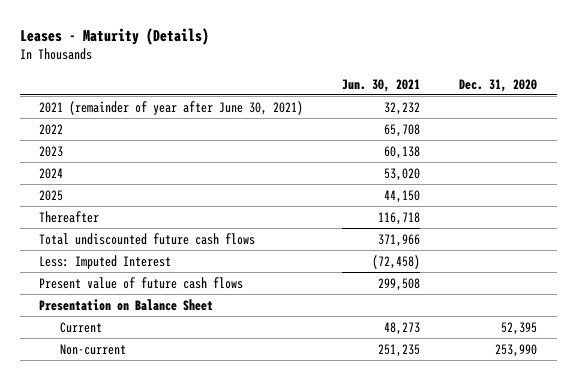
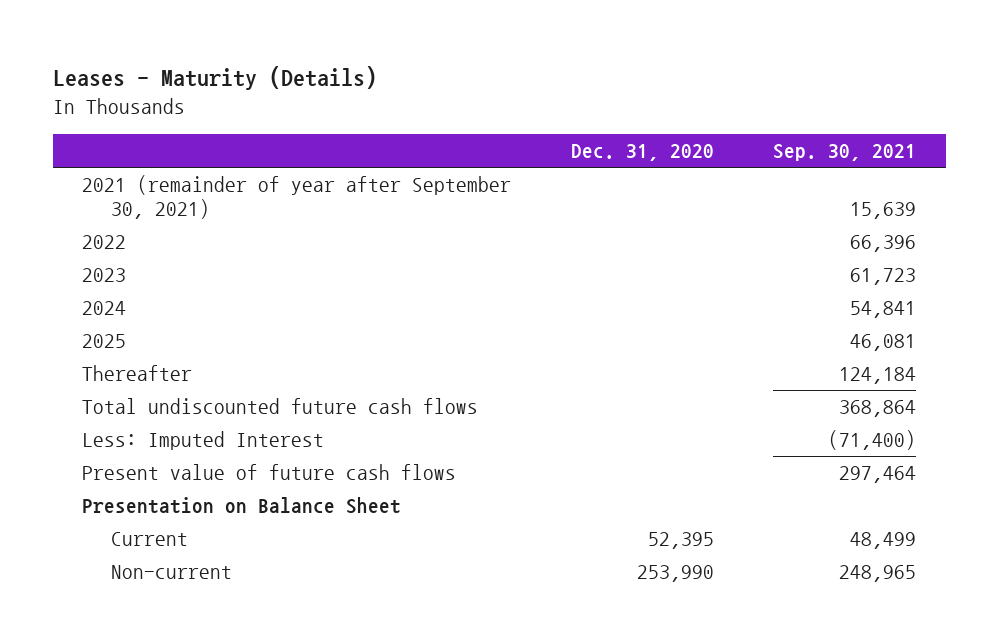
- | Jun. 30, 2021 | Dec. 31, 2020
+ | Dec. 31, 2020 | Sep. 30, 2021
- 2021 (remainder of year after June 30, 2021) | 32,232 |
+ 2021 (remainder of year after September 30, 2021) | | 15,639

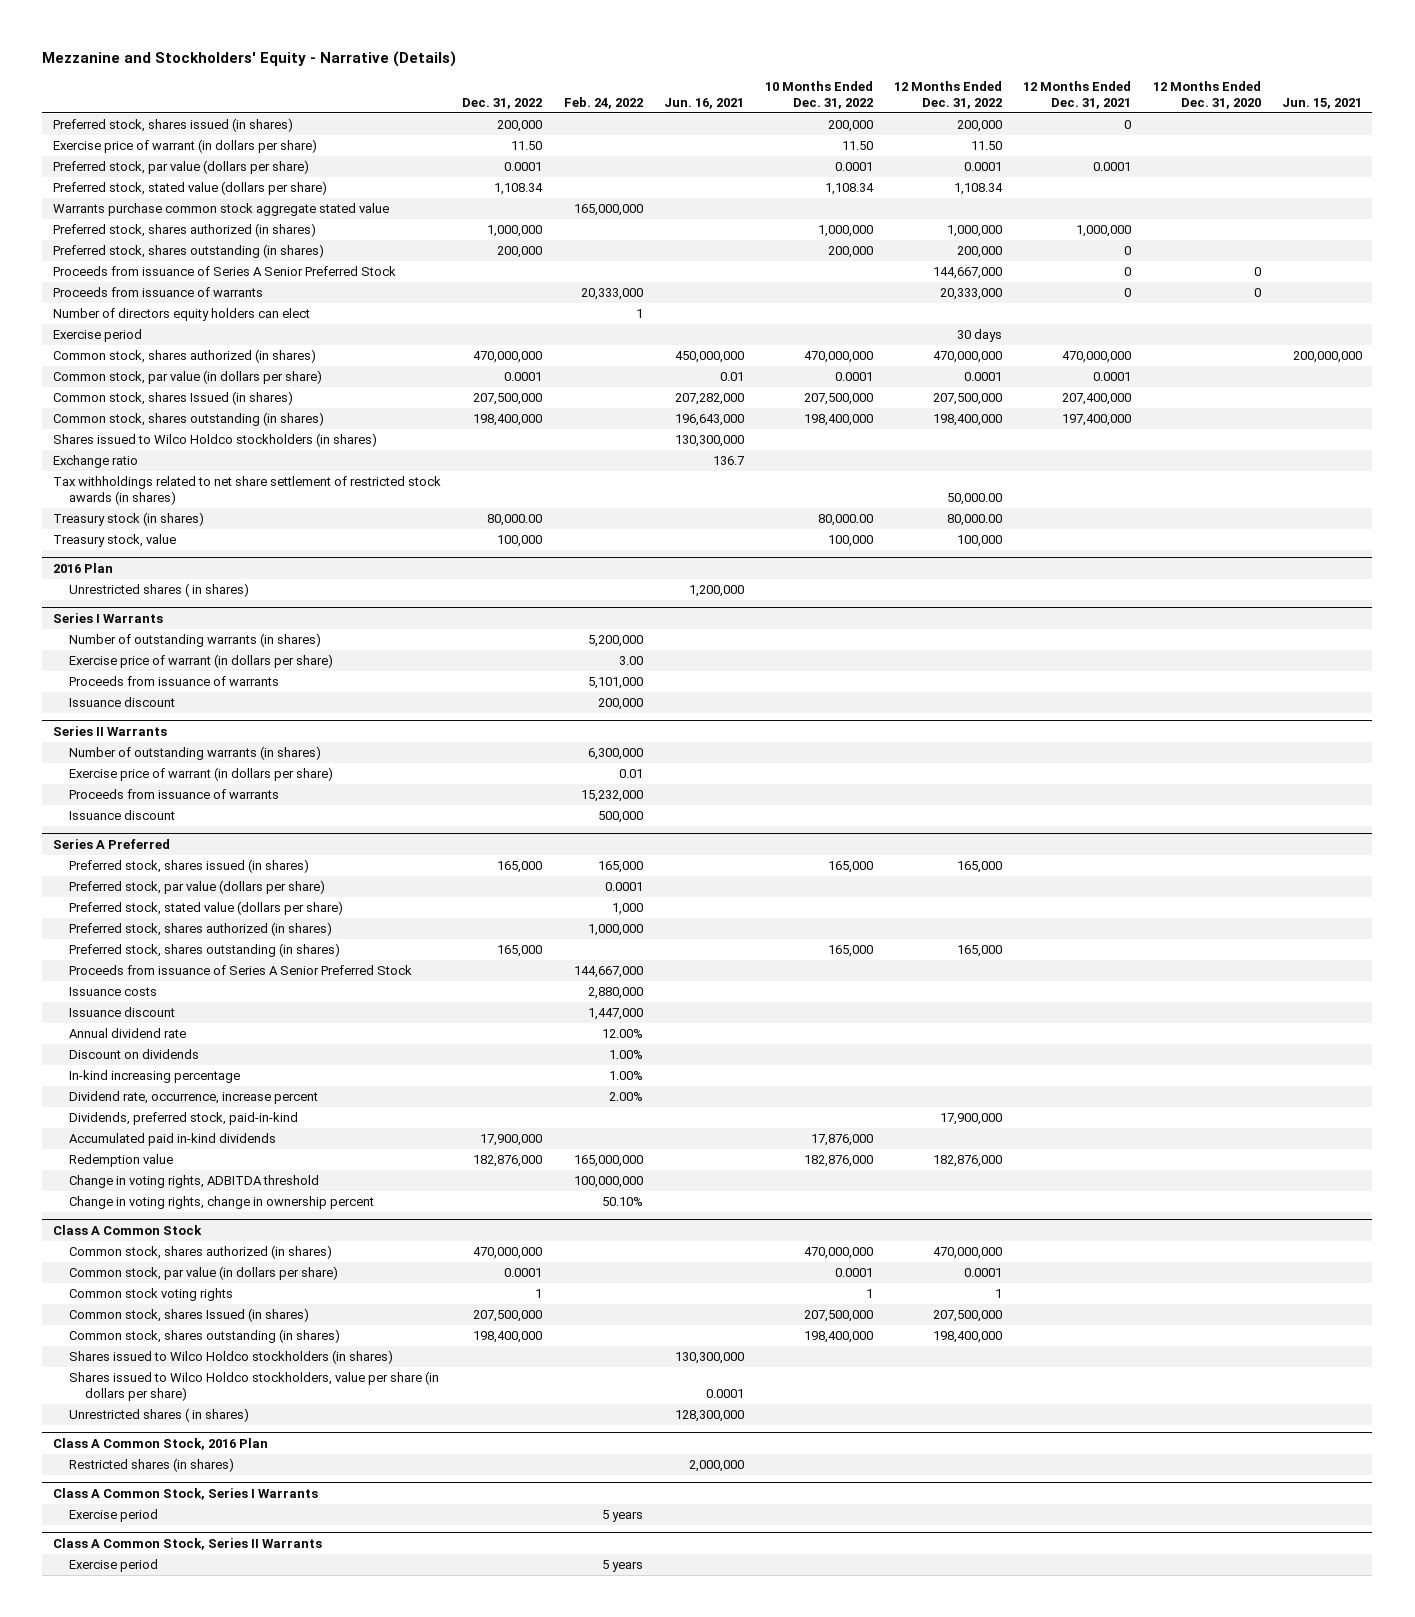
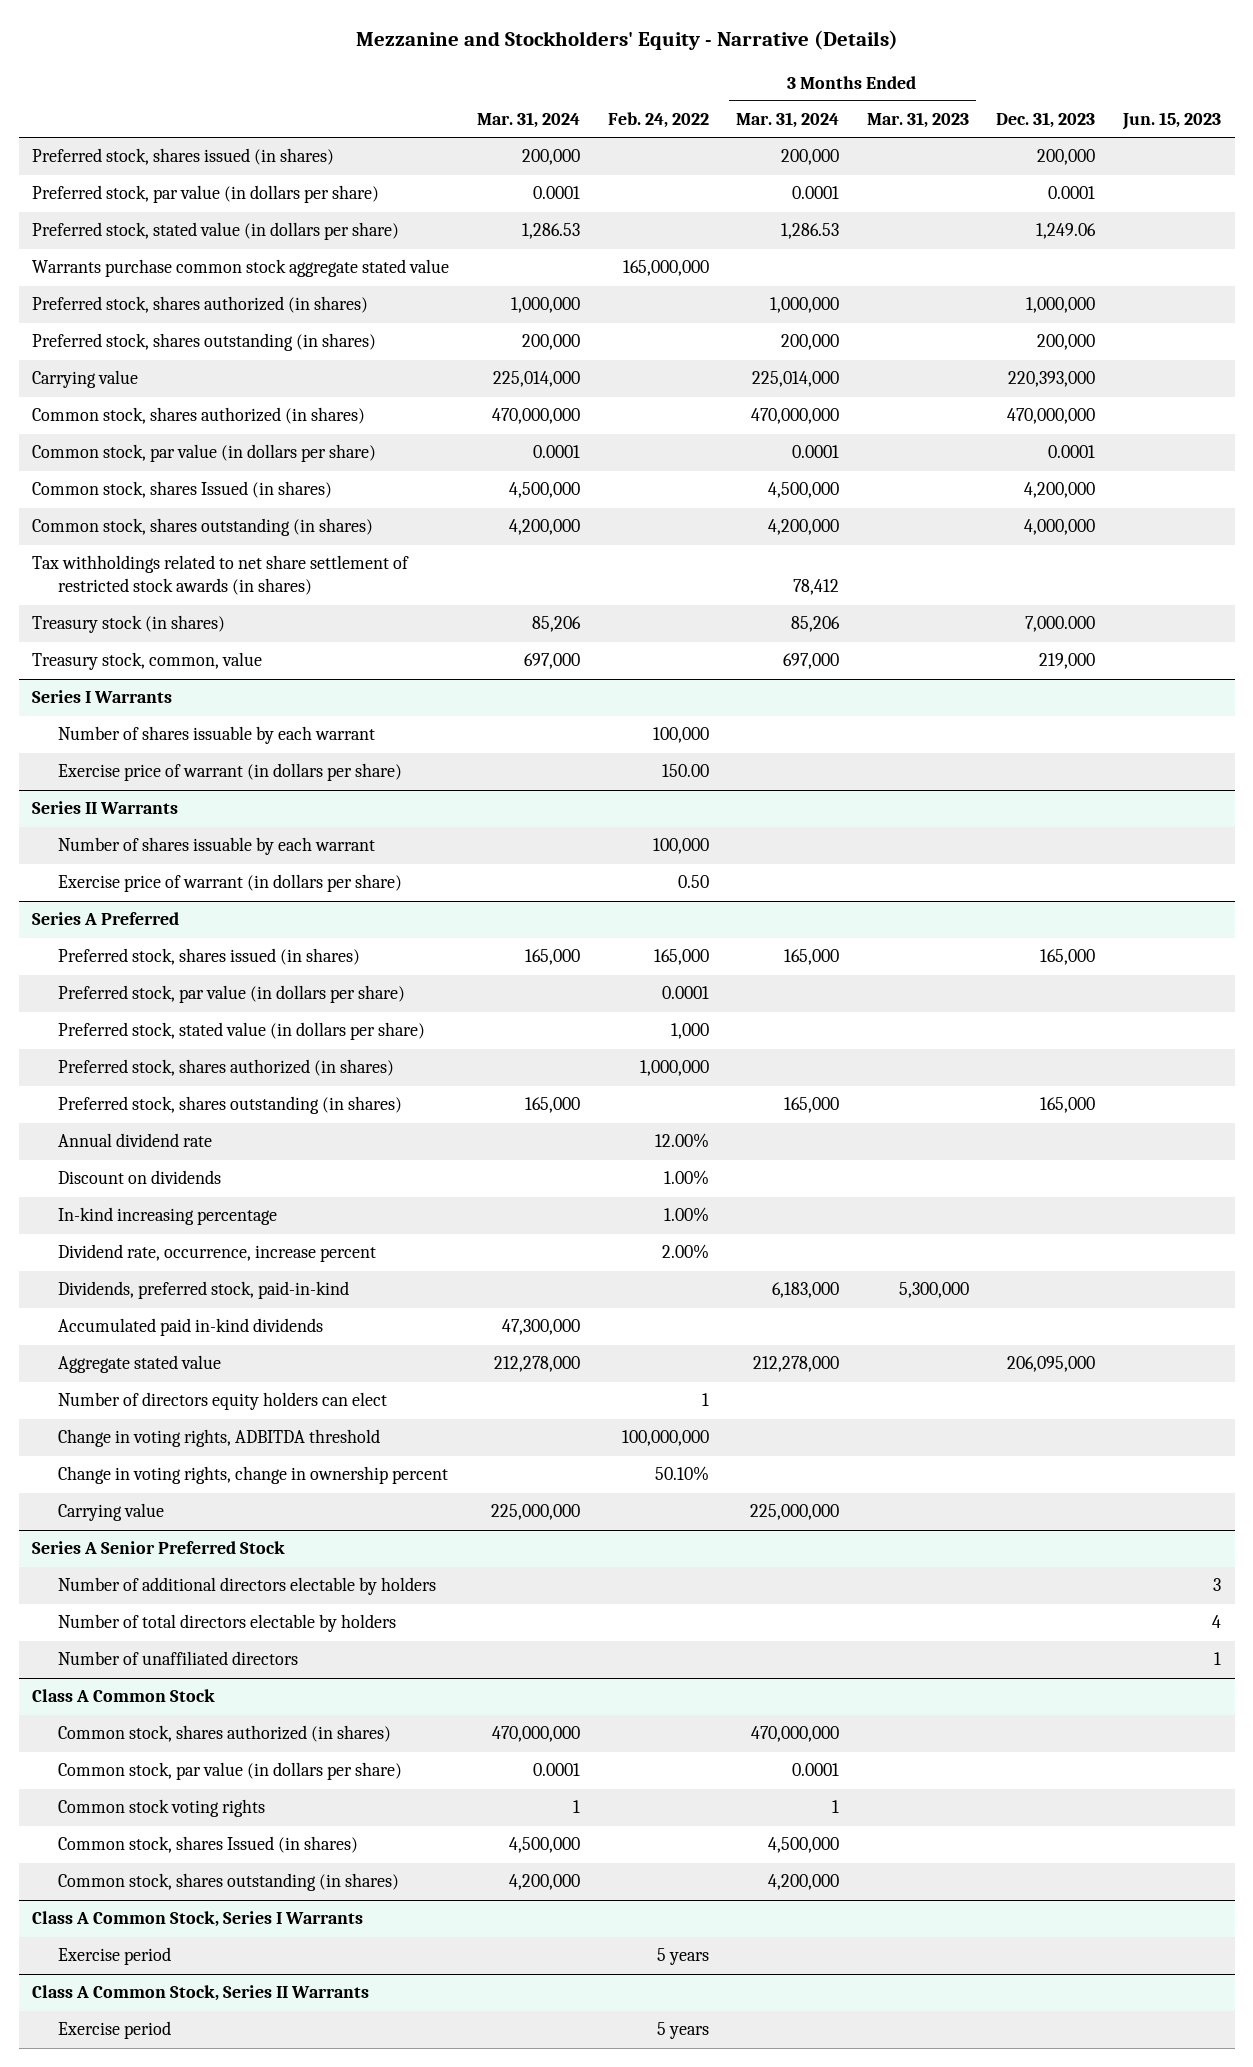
- | Dec. 31, 2022 | Feb. 24, 2022 | Jun. 16, 2021 | 10 Months Ended Dec. 31, 2022 | 12 Months Ended Dec. 31, 2022 | 12 Months Ended Dec. 31, 2021 | 12 Months Ended Dec. 31, 2020 | Jun. 15, 2021
+ | Mar. 31, 2024 | Feb. 24, 2022 | 3 Months Ended Mar. 31, 2024 | 3 Months Ended Mar. 31, 2023 | Dec. 31, 2023 | Jun. 15, 2023
- Exercise price of warrant (in dollars per share) | 11.50 | | | 11.50 | 11.50 | | |
- Preferred stock, par value (dollars per share) | 0.0001 | | | 0.0001 | 0.0001 | 0.0001 | |
- Preferred stock, stated value (dollars per share) | 1,108.34 | | | 1,108.34 | 1,108.34 | | |
+ Preferred stock, par value (in dollars per share) | 0.0001 | | 0.0001 | | 0.0001 |
+ Preferred stock, stated value (in dollars per share) | 1,286.53 | | 1,286.53 | | 1,249.06 |
- Proceeds from issuance of Series A Senior Preferred Stock | | | | | 144,667,000 | 0 | 0 |
- Proceeds from issuance of warrants | | 20,333,000 | | | 20,333,000 | 0 | 0 |
- Number of directors equity holders can elect | | 1 | | | | | |
- Exercise period | | | | | 30 days | | |
+ Carrying value | 225,014,000 | | 225,014,000 | | 220,393,000 |
- Shares issued to Wilco Holdco stockholders (in shares) | | | 130,300,000 | | | | |
- Exchange ratio | | | 136.7 | | | | |
- Treasury stock, value | 100,000 | | | 100,000 | 100,000 | | |
- 2016 Plan
- Unrestricted shares ( in shares) | | | 1,200,000 | | | | |
+ Treasury stock, common, value | 697,000 | | 697,000 | | 219,000 |
@ Series I Warrants
- Number of outstanding warrants (in shares) | | 5,200,000 | | | | | |
- Exercise price of warrant (in dollars per share) | | 3.00 | | | | | |
- Proceeds from issuance of warrants | | 5,101,000 | | | | | |
- Issuance discount | | 200,000 | | | | | |
+ Number of shares issuable by each warrant | | 100,000 | | | |
+ Exercise price of warrant (in dollars per share) | | 150.00 | | | |
@ Series II Warrants
- Number of outstanding warrants (in shares) | | 6,300,000 | | | | | |
- Exercise price of warrant (in dollars per share) | | 0.01 | | | | | |
- Proceeds from issuance of warrants | | 15,232,000 | | | | | |
- Issuance discount | | 500,000 | | | | | |
+ Number of shares issuable by each warrant | | 100,000 | | | |
+ Exercise price of warrant (in dollars per share) | | 0.50 | | | |
@ Series A Preferred
- Preferred stock, par value (dollars per share) | | 0.0001 | | | | | |
- Preferred stock, stated value (dollars per share) | | 1,000 | | | | | |
+ Preferred stock, par value (in dollars per share) | | 0.0001 | | | |
+ Preferred stock, stated value (in dollars per share) | | 1,000 | | | |
- Proceeds from issuance of Series A Senior Preferred Stock | | 144,667,000 | | | | | |
- Issuance costs | | 2,880,000 | | | | | |
- Issuance discount | | 1,447,000 | | | | | |
- Redemption value | 182,876,000 | 165,000,000 | | 182,876,000 | 182,876,000 | | |
+ Aggregate stated value | 212,278,000 | | 212,278,000 | | 206,095,000 |
+ Number of directors equity holders can elect | | 1 | | | |
+ Carrying value | 225,000,000 | | 225,000,000 | | |
+ Series A Senior Preferred Stock
+ Number of additional directors electable by holders | | | | | | 3
+ Number of total directors electable by holders | | | | | | 4
+ Number of unaffiliated directors | | | | | | 1
@ Class A Common Stock
- Shares issued to Wilco Holdco stockholders (in shares) | | | 130,300,000 | | | | |
- Shares issued to Wilco Holdco stockholders, value per share (in dollars per share) | | | 0.0001 | | | | |
- Unrestricted shares ( in shares) | | | 128,300,000 | | | | |
- Class A Common Stock, 2016 Plan
- Restricted shares (in shares) | | | 2,000,000 | | | | |

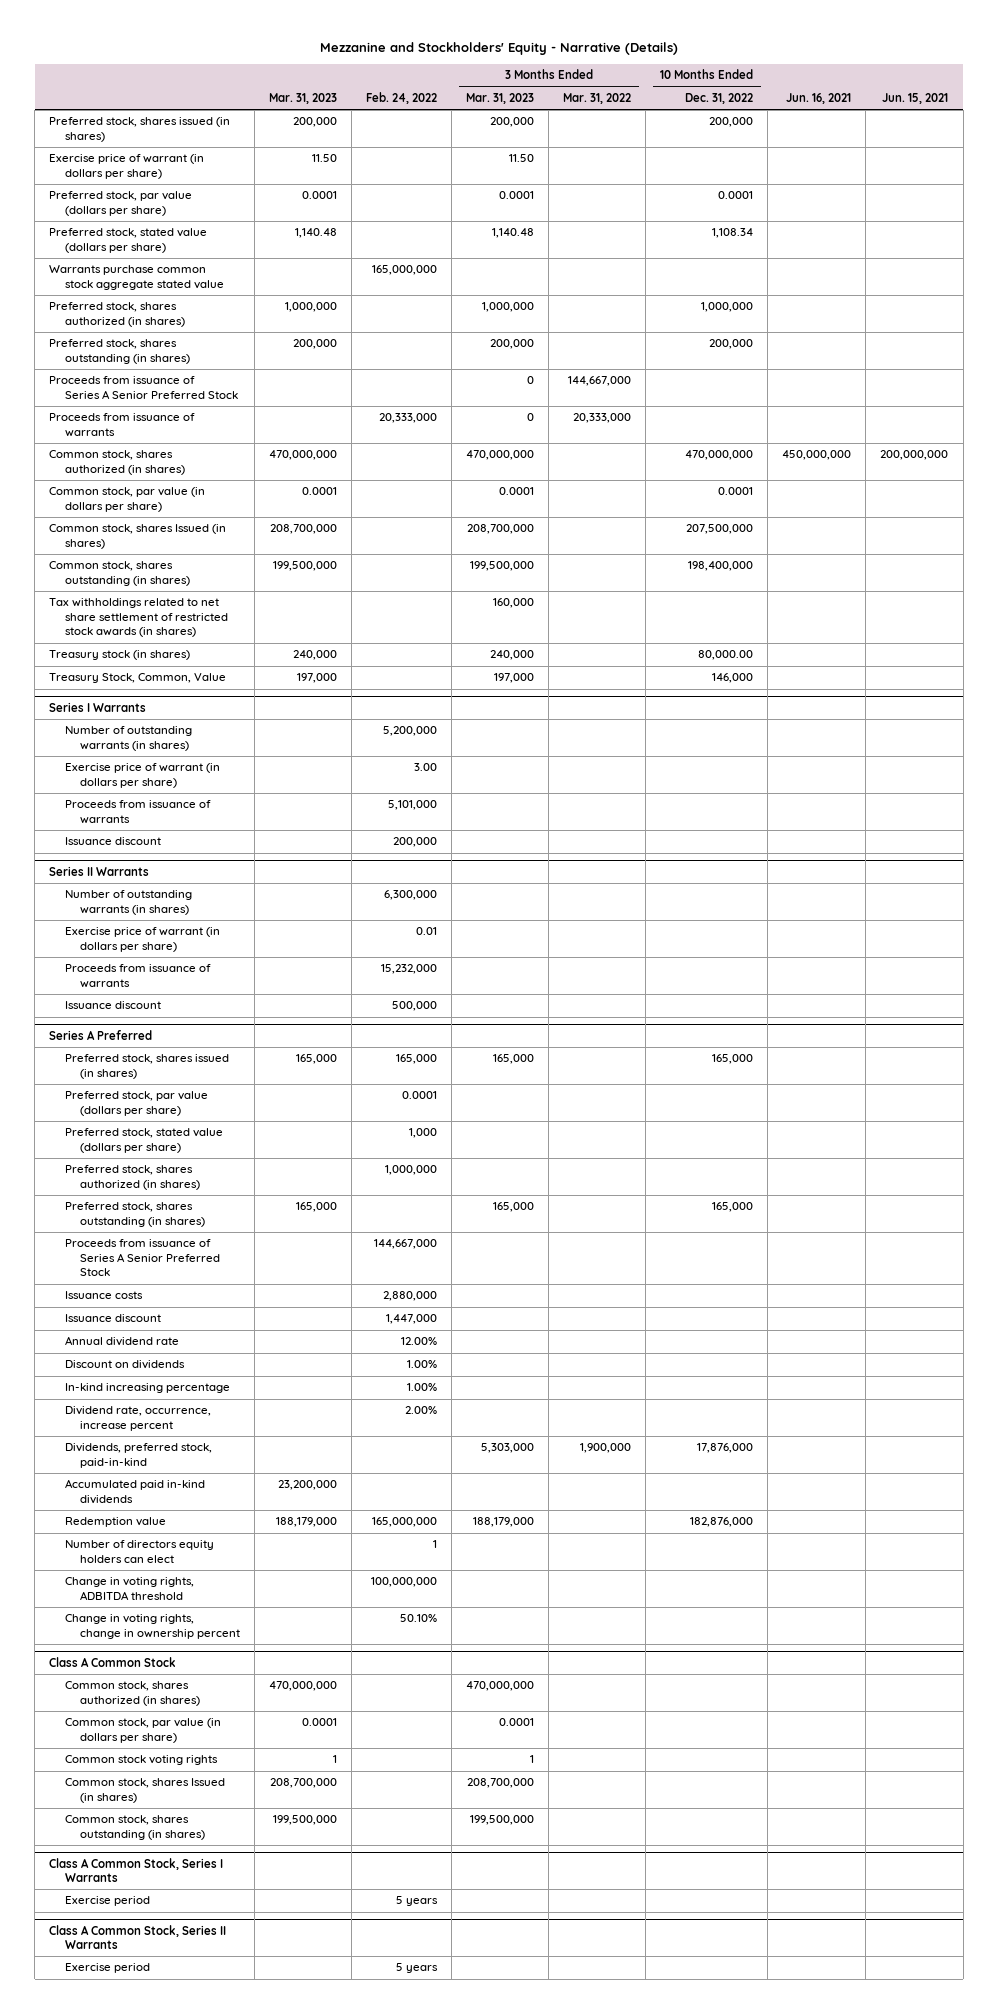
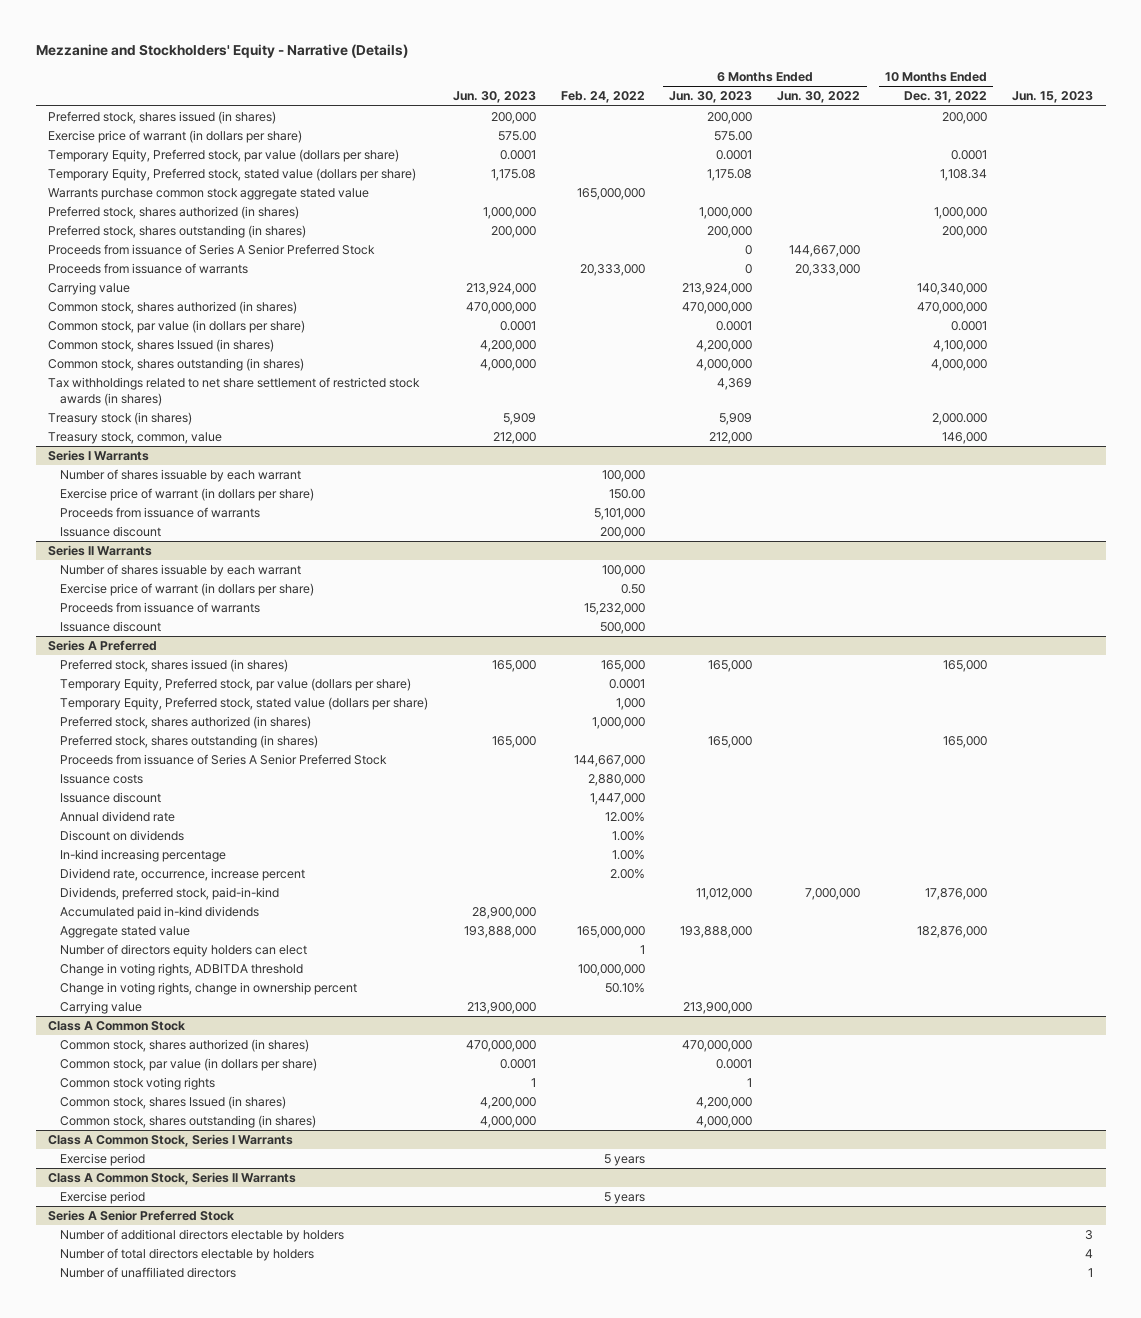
- | Mar. 31, 2023 | Feb. 24, 2022 | 3 Months Ended Mar. 31, 2023 | 3 Months Ended Mar. 31, 2022 | 10 Months Ended Dec. 31, 2022 | Jun. 16, 2021 | Jun. 15, 2021
+ | Jun. 30, 2023 | Feb. 24, 2022 | 6 Months Ended Jun. 30, 2023 | 6 Months Ended Jun. 30, 2022 | 10 Months Ended Dec. 31, 2022 | Jun. 15, 2023
- Preferred stock, par value (dollars per share) | 0.0001 | | 0.0001 | | 0.0001 | |
- Preferred stock, stated value (dollars per share) | 1,140.48 | | 1,140.48 | | 1,108.34 | |
+ Temporary Equity, Preferred stock, par value (dollars per share) | 0.0001 | | 0.0001 | | 0.0001 |
+ Temporary Equity, Preferred stock, stated value (dollars per share) | 1,175.08 | | 1,175.08 | | 1,108.34 |
+ Carrying value | 213,924,000 | | 213,924,000 | | 140,340,000 |
- Common stock, shares Issued (in shares) | 208,700,000 | | 208,700,000 | | 207,500,000 | |
- Common stock, shares outstanding (in shares) | 199,500,000 | | 199,500,000 | | 198,400,000 | |
+ Common stock, shares Issued (in shares) | 4,200,000 | | 4,200,000 | | 4,100,000 |
+ Common stock, shares outstanding (in shares) | 4,000,000 | | 4,000,000 | | 4,000,000 |
- Treasury stock (in shares) | 240,000 | | 240,000 | | 80,000.00 | |
- Treasury Stock, Common, Value | 197,000 | | 197,000 | | 146,000 | |
+ Treasury stock (in shares) | 5,909 | | 5,909 | | 2,000.000 |
+ Treasury stock, common, value | 212,000 | | 212,000 | | 146,000 |
@ Series I Warrants
- Number of outstanding warrants (in shares) | | 5,200,000 | | | | |
- Exercise price of warrant (in dollars per share) | | 3.00 | | | | |
+ Number of shares issuable by each warrant | | 100,000 | | | |
+ Exercise price of warrant (in dollars per share) | | 150.00 | | | |
@ Series II Warrants
- Number of outstanding warrants (in shares) | | 6,300,000 | | | | |
- Exercise price of warrant (in dollars per share) | | 0.01 | | | | |
+ Number of shares issuable by each warrant | | 100,000 | | | |
+ Exercise price of warrant (in dollars per share) | | 0.50 | | | |
@ Series A Preferred
- Preferred stock, par value (dollars per share) | | 0.0001 | | | | |
- Preferred stock, stated value (dollars per share) | | 1,000 | | | | |
+ Temporary Equity, Preferred stock, par value (dollars per share) | | 0.0001 | | | |
+ Temporary Equity, Preferred stock, stated value (dollars per share) | | 1,000 | | | |
- Redemption value | 188,179,000 | 165,000,000 | 188,179,000 | | 182,876,000 | |
+ Aggregate stated value | 193,888,000 | 165,000,000 | 193,888,000 | | 182,876,000 |
+ Carrying value | 213,900,000 | | 213,900,000 | | |
+ Series A Senior Preferred Stock
+ Number of additional directors electable by holders | | | | | | 3
+ Number of total directors electable by holders | | | | | | 4
+ Number of unaffiliated directors | | | | | | 1

